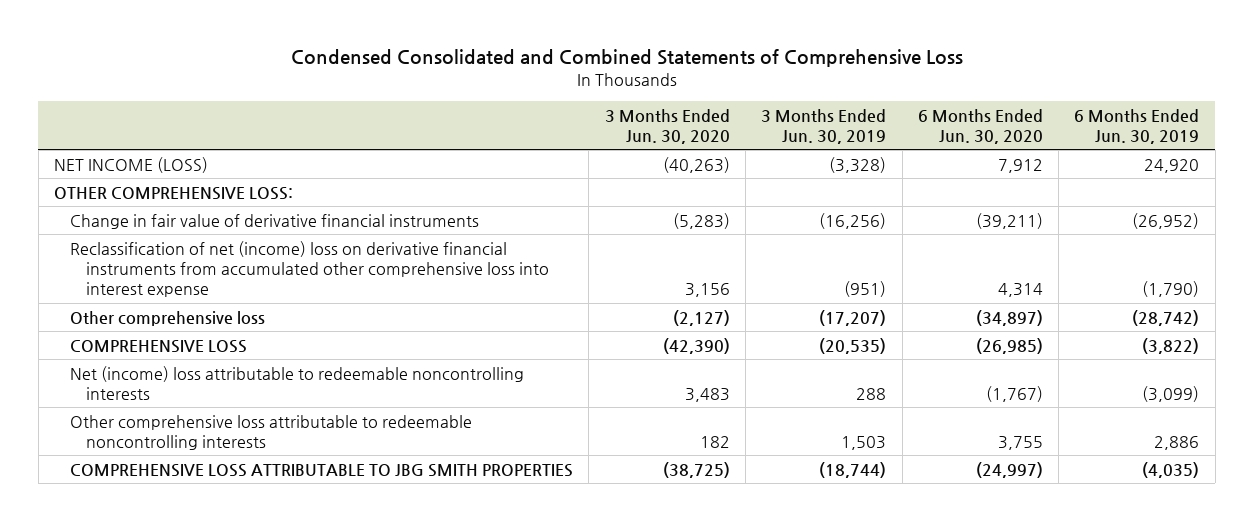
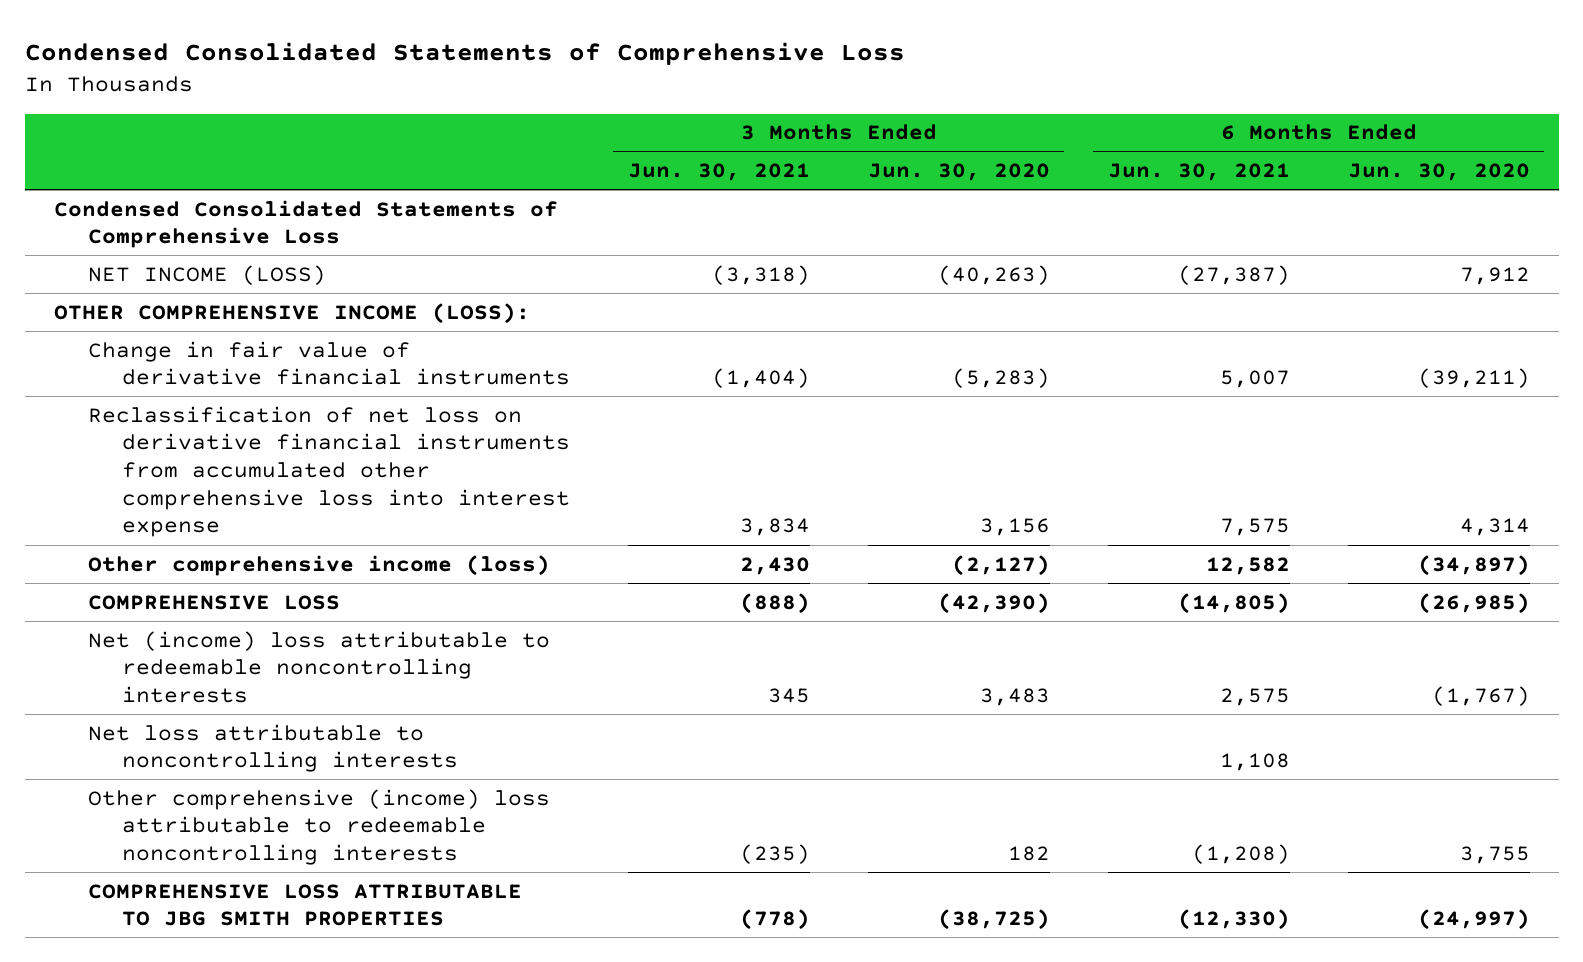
- Condensed Consolidated and Combined Statements of Comprehensive Loss
+ Condensed Consolidated Statements of Comprehensive Loss
- | 3 Months Ended Jun. 30, 2020 | 3 Months Ended Jun. 30, 2019 | 6 Months Ended Jun. 30, 2020 | 6 Months Ended Jun. 30, 2019
+ | 3 Months Ended Jun. 30, 2021 | 3 Months Ended Jun. 30, 2020 | 6 Months Ended Jun. 30, 2021 | 6 Months Ended Jun. 30, 2020
+ Condensed Consolidated Statements of Comprehensive Loss
- OTHER COMPREHENSIVE LOSS:
+ OTHER COMPREHENSIVE INCOME (LOSS):
- Reclassification of net (income) loss on derivative financial instruments from accumulated other comprehensive loss into interest expense | 3,156 | (951) | 4,314 | (1,790)
- Other comprehensive loss | (2,127) | (17,207) | (34,897) | (28,742)
+ Reclassification of net loss on derivative financial instruments from accumulated other comprehensive loss into interest expense | 3,834 | 3,156 | 7,575 | 4,314
+ Other comprehensive income (loss) | 2,430 | (2,127) | 12,582 | (34,897)
- Other comprehensive loss attributable to redeemable noncontrolling interests | 182 | 1,503 | 3,755 | 2,886
+ Net loss attributable to noncontrolling interests | | | 1,108 |
+ Other comprehensive (income) loss attributable to redeemable noncontrolling interests | (235) | 182 | (1,208) | 3,755

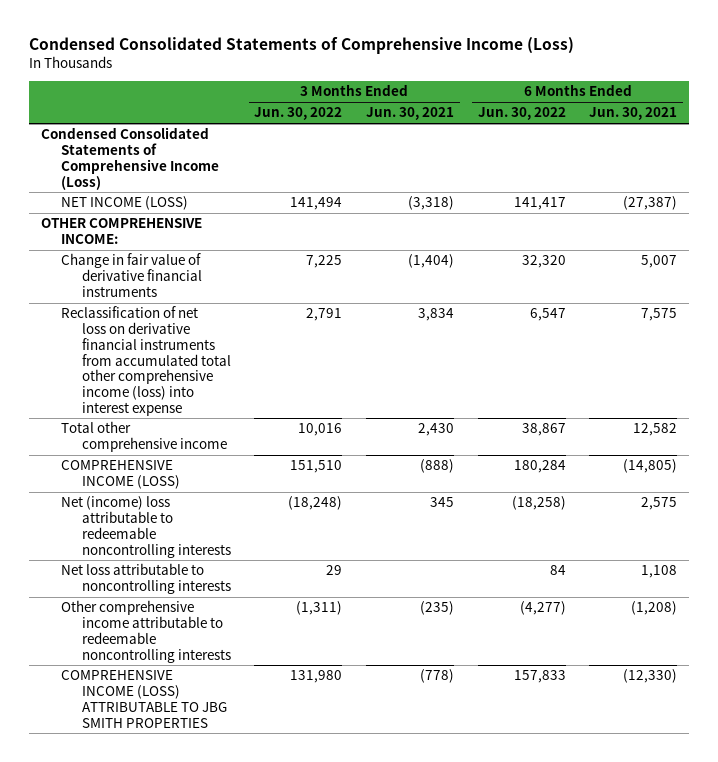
- Condensed Consolidated Statements of Comprehensive Loss
+ Condensed Consolidated Statements of Comprehensive Income (Loss)
- | 3 Months Ended Jun. 30, 2021 | 3 Months Ended Jun. 30, 2020 | 6 Months Ended Jun. 30, 2021 | 6 Months Ended Jun. 30, 2020
+ | 3 Months Ended Jun. 30, 2022 | 3 Months Ended Jun. 30, 2021 | 6 Months Ended Jun. 30, 2022 | 6 Months Ended Jun. 30, 2021
- Condensed Consolidated Statements of Comprehensive Loss
+ Condensed Consolidated Statements of Comprehensive Income (Loss)
- OTHER COMPREHENSIVE INCOME (LOSS):
+ OTHER COMPREHENSIVE INCOME:
- Reclassification of net loss on derivative financial instruments from accumulated other comprehensive loss into interest expense | 3,834 | 3,156 | 7,575 | 4,314
- Other comprehensive income (loss) | 2,430 | (2,127) | 12,582 | (34,897)
- COMPREHENSIVE LOSS | (888) | (42,390) | (14,805) | (26,985)
+ Reclassification of net loss on derivative financial instruments from accumulated total other comprehensive income (loss) into interest expense | 2,791 | 3,834 | 6,547 | 7,575
+ Total other comprehensive income | 10,016 | 2,430 | 38,867 | 12,582
+ COMPREHENSIVE INCOME (LOSS) | 151,510 | (888) | 180,284 | (14,805)
- Other comprehensive (income) loss attributable to redeemable noncontrolling interests | (235) | 182 | (1,208) | 3,755
- COMPREHENSIVE LOSS ATTRIBUTABLE TO JBG SMITH PROPERTIES | (778) | (38,725) | (12,330) | (24,997)
+ Other comprehensive income attributable to redeemable noncontrolling interests | (1,311) | (235) | (4,277) | (1,208)
+ COMPREHENSIVE INCOME (LOSS) ATTRIBUTABLE TO JBG SMITH PROPERTIES | 131,980 | (778) | 157,833 | (12,330)

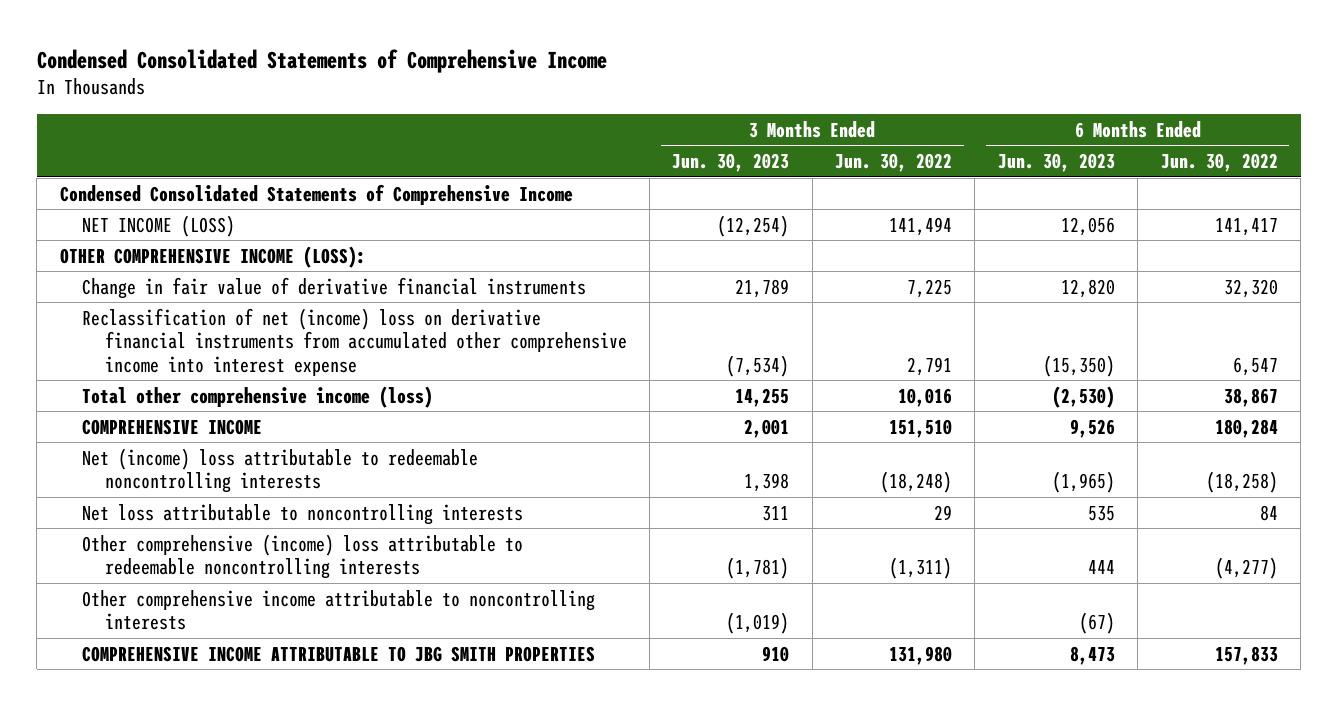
- Condensed Consolidated Statements of Comprehensive Income (Loss)
+ Condensed Consolidated Statements of Comprehensive Income
- | 3 Months Ended Jun. 30, 2022 | 3 Months Ended Jun. 30, 2021 | 6 Months Ended Jun. 30, 2022 | 6 Months Ended Jun. 30, 2021
+ | 3 Months Ended Jun. 30, 2023 | 3 Months Ended Jun. 30, 2022 | 6 Months Ended Jun. 30, 2023 | 6 Months Ended Jun. 30, 2022
- Condensed Consolidated Statements of Comprehensive Income (Loss)
+ Condensed Consolidated Statements of Comprehensive Income
- OTHER COMPREHENSIVE INCOME:
+ OTHER COMPREHENSIVE INCOME (LOSS):
- Reclassification of net loss on derivative financial instruments from accumulated total other comprehensive income (loss) into interest expense | 2,791 | 3,834 | 6,547 | 7,575
- Total other comprehensive income | 10,016 | 2,430 | 38,867 | 12,582
- COMPREHENSIVE INCOME (LOSS) | 151,510 | (888) | 180,284 | (14,805)
+ Reclassification of net (income) loss on derivative financial instruments from accumulated other comprehensive income into interest expense | (7,534) | 2,791 | (15,350) | 6,547
+ Total other comprehensive income (loss) | 14,255 | 10,016 | (2,530) | 38,867
+ COMPREHENSIVE INCOME | 2,001 | 151,510 | 9,526 | 180,284
- Other comprehensive income attributable to redeemable noncontrolling interests | (1,311) | (235) | (4,277) | (1,208)
- COMPREHENSIVE INCOME (LOSS) ATTRIBUTABLE TO JBG SMITH PROPERTIES | 131,980 | (778) | 157,833 | (12,330)
+ Other comprehensive (income) loss attributable to redeemable noncontrolling interests | (1,781) | (1,311) | 444 | (4,277)
+ Other comprehensive income attributable to noncontrolling interests | (1,019) | | (67) |
+ COMPREHENSIVE INCOME ATTRIBUTABLE TO JBG SMITH PROPERTIES | 910 | 131,980 | 8,473 | 157,833

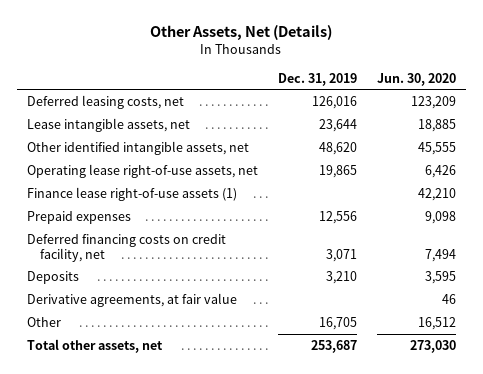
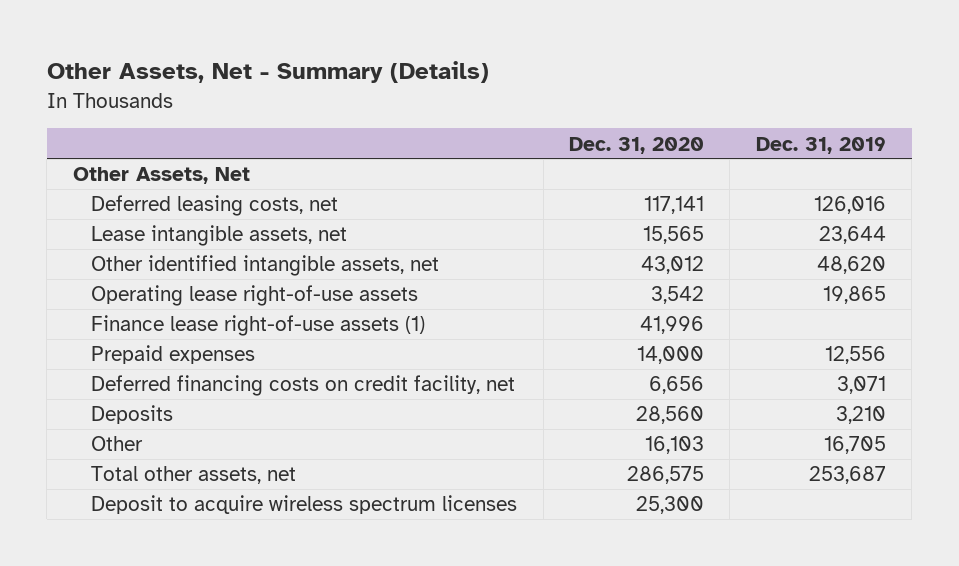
- Other Assets, Net (Details)
+ Other Assets, Net - Summary (Details)
- | Dec. 31, 2019 | Jun. 30, 2020
+ | Dec. 31, 2020 | Dec. 31, 2019
+ Other Assets, Net
- Operating lease right-of-use assets, net | 19,865 | 6,426
+ Operating lease right-of-use assets | 3,542 | 19,865
- Derivative agreements, at fair value | | 46
+ Deposit to acquire wireless spectrum licenses | 25,300 |

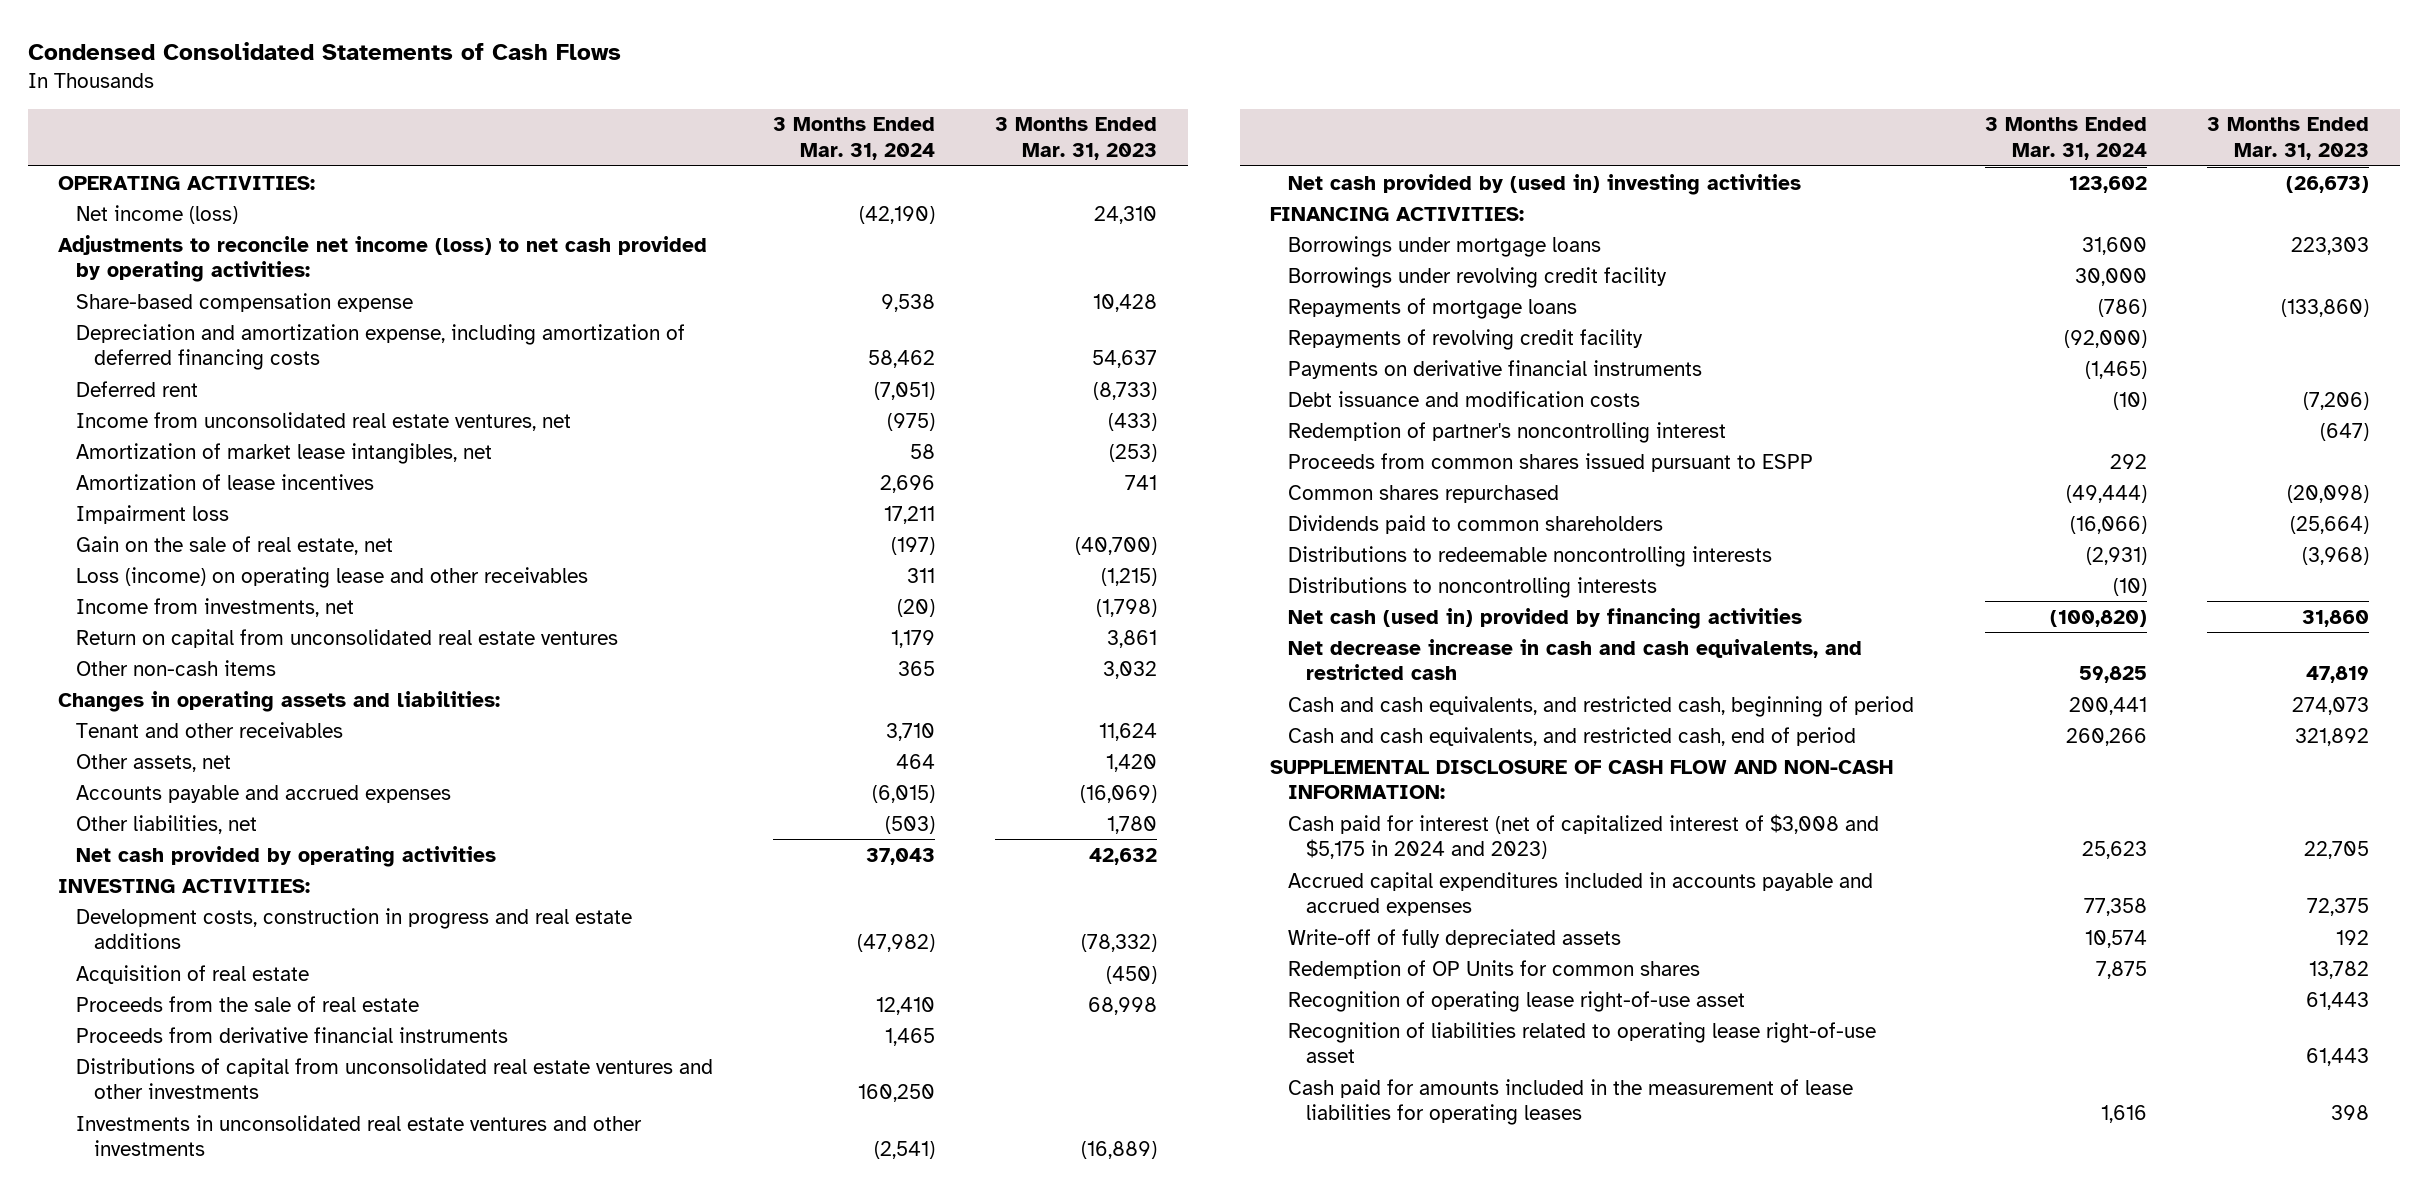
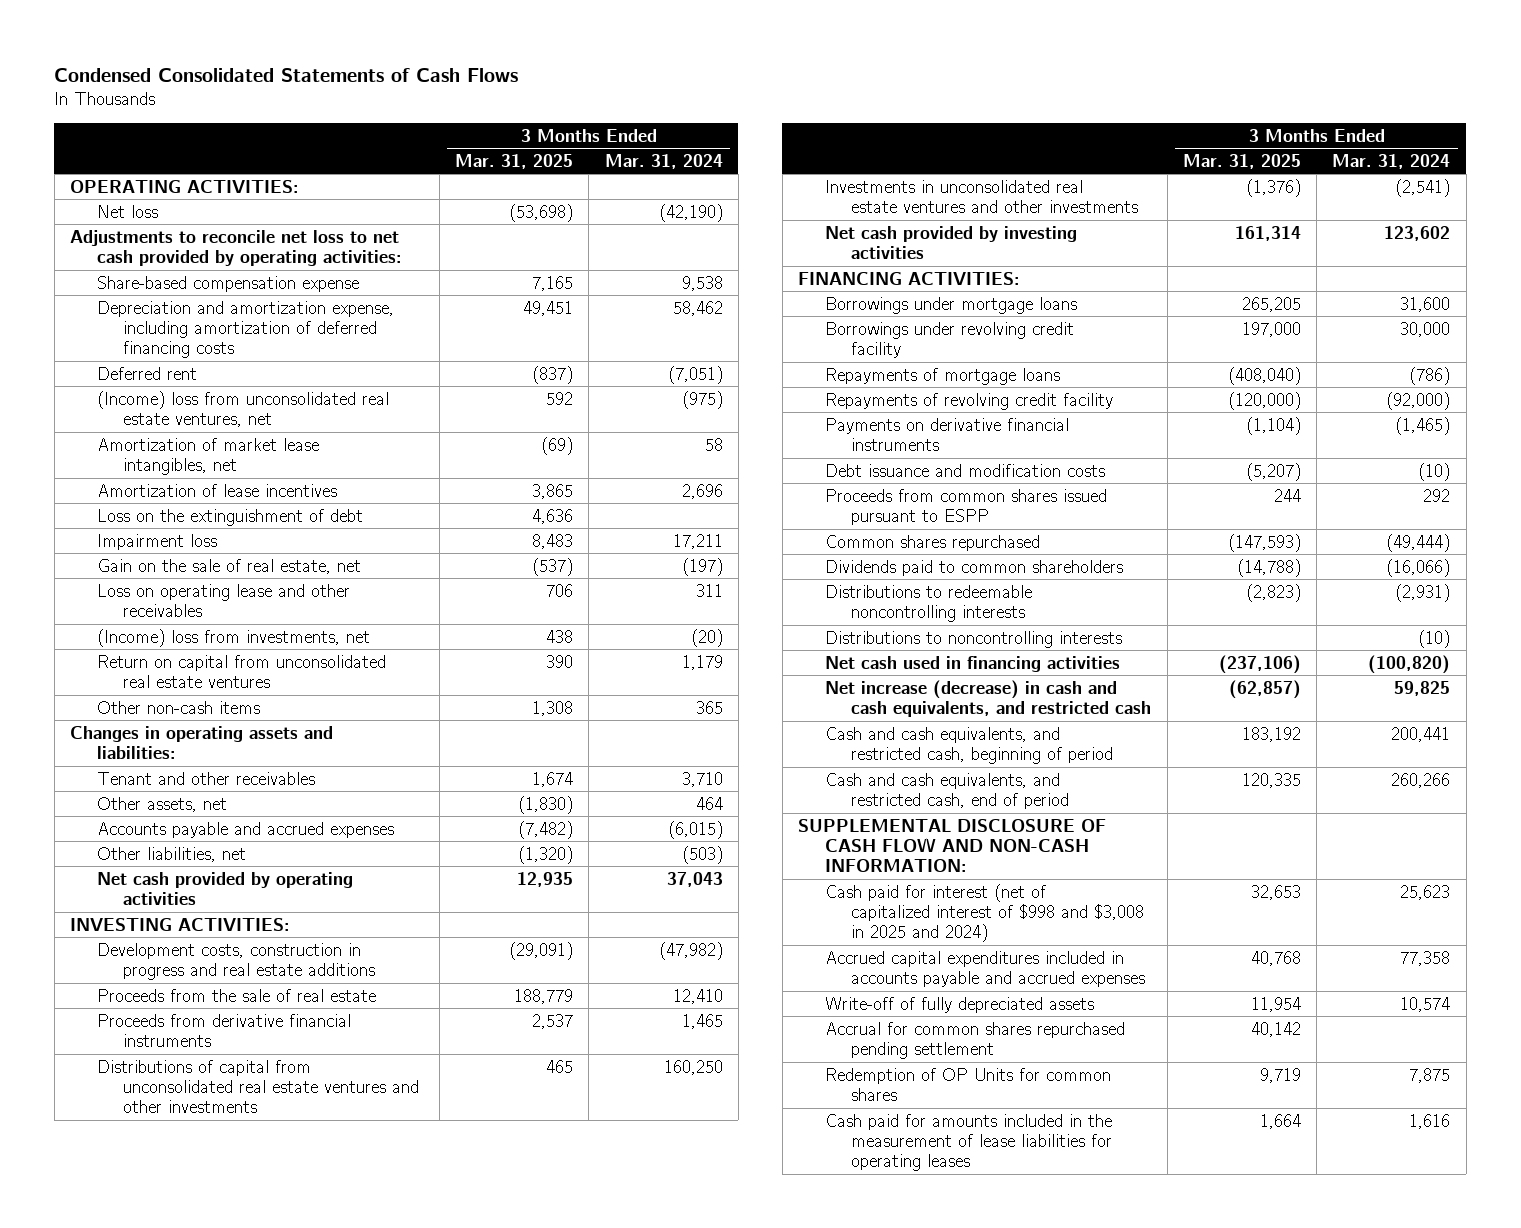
- | 3 Months Ended Mar. 31, 2024 | 3 Months Ended Mar. 31, 2023
+ | 3 Months Ended Mar. 31, 2025 | 3 Months Ended Mar. 31, 2024
- Net income (loss) | (42,190) | 24,310
- Adjustments to reconcile net income (loss) to net cash provided by operating activities:
+ Net loss | (53,698) | (42,190)
+ Adjustments to reconcile net loss to net cash provided by operating activities:
- Income from unconsolidated real estate ventures, net | (975) | (433)
+ (Income) loss from unconsolidated real estate ventures, net | 592 | (975)
+ Loss on the extinguishment of debt | 4,636 |
- Loss (income) on operating lease and other receivables | 311 | (1,215)
- Income from investments, net | (20) | (1,798)
+ Loss on operating lease and other receivables | 706 | 311
+ (Income) loss from investments, net | 438 | (20)
- Acquisition of real estate | | (450)
- Net cash provided by (used in) investing activities | 123,602 | (26,673)
+ Net cash provided by investing activities | 161,314 | 123,602
- Redemption of partner's noncontrolling interest | | (647)
- Net cash (used in) provided by financing activities | (100,820) | 31,860
- Net decrease increase in cash and cash equivalents, and restricted cash | 59,825 | 47,819
+ Net cash used in financing activities | (237,106) | (100,820)
+ Net increase (decrease) in cash and cash equivalents, and restricted cash | (62,857) | 59,825
- Cash paid for interest (net of capitalized interest of $3,008 and $5,175 in 2024 and 2023) | 25,623 | 22,705
+ Cash paid for interest (net of capitalized interest of $998 and $3,008 in 2025 and 2024) | 32,653 | 25,623
+ Accrual for common shares repurchased pending settlement | 40,142 |
- Recognition of operating lease right-of-use asset | | 61,443
- Recognition of liabilities related to operating lease right-of-use asset | | 61,443

